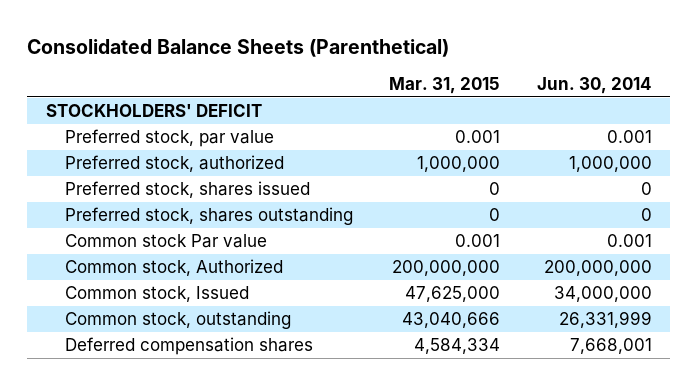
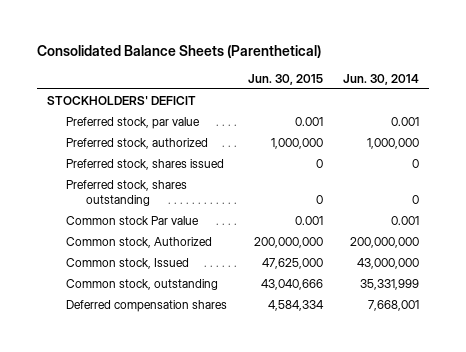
- | Mar. 31, 2015 | Jun. 30, 2014
+ | Jun. 30, 2015 | Jun. 30, 2014
- Common stock, Issued | 47,625,000 | 34,000,000
- Common stock, outstanding | 43,040,666 | 26,331,999
+ Common stock, Issued | 47,625,000 | 43,000,000
+ Common stock, outstanding | 43,040,666 | 35,331,999

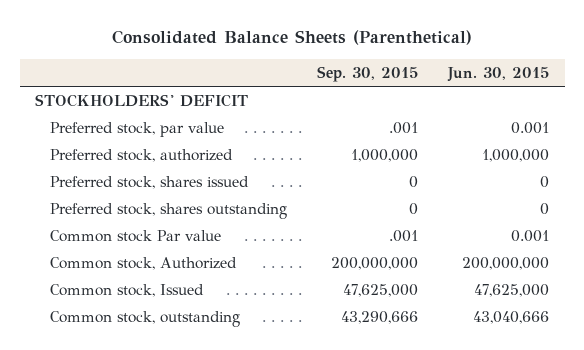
- | Jun. 30, 2015 | Jun. 30, 2014
+ | Sep. 30, 2015 | Jun. 30, 2015
- Deferred compensation shares | 4,584,334 | 7,668,001

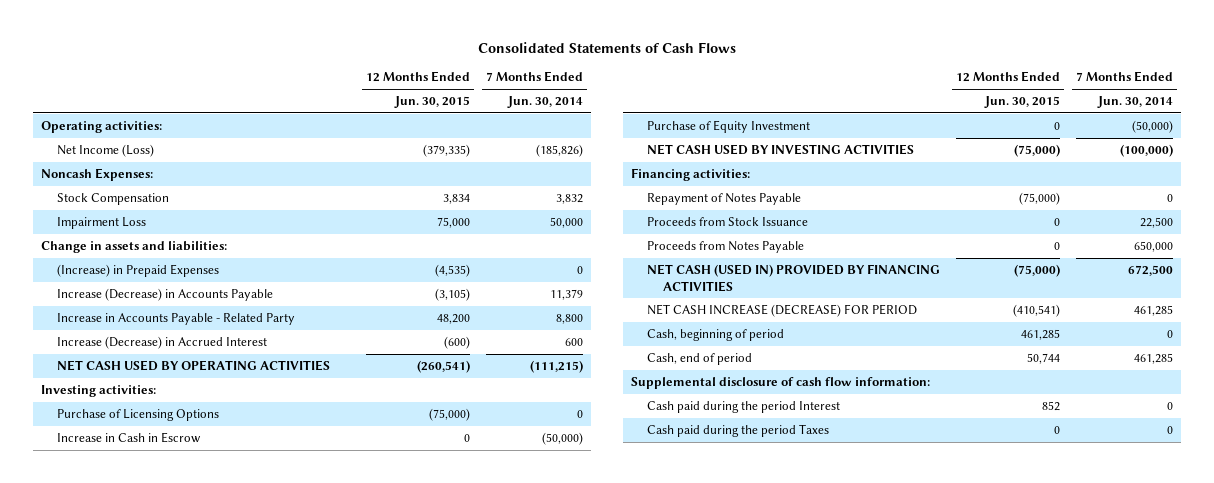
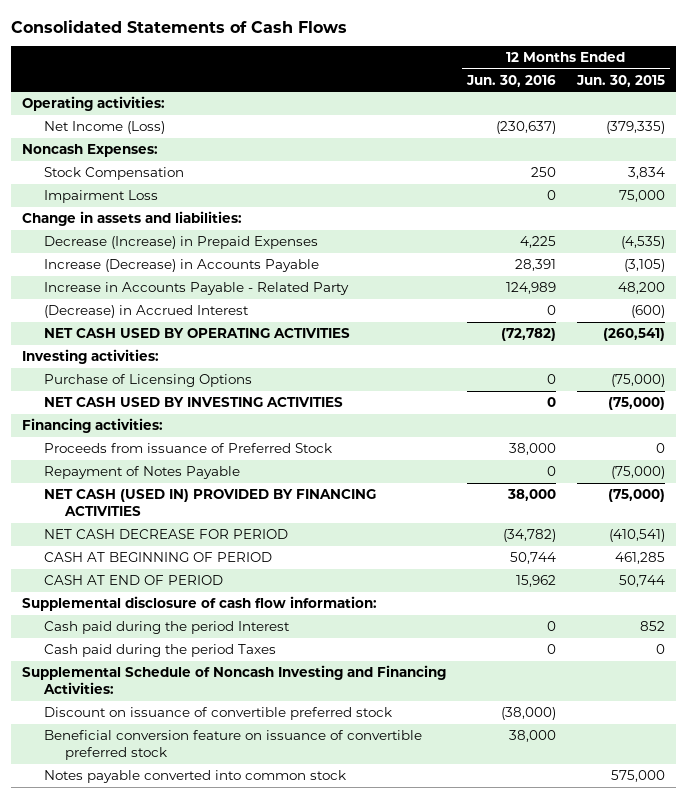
- | 12 Months Ended Jun. 30, 2015 | 7 Months Ended Jun. 30, 2014
+ | 12 Months Ended Jun. 30, 2016 | 12 Months Ended Jun. 30, 2015
- (Increase) in Prepaid Expenses | (4,535) | 0
+ Decrease (Increase) in Prepaid Expenses | 4,225 | (4,535)
- Increase (Decrease) in Accrued Interest | (600) | 600
+ (Decrease) in Accrued Interest | 0 | (600)
- Increase in Cash in Escrow | 0 | (50,000)
- Purchase of Equity Investment | 0 | (50,000)
+ Proceeds from issuance of Preferred Stock | 38,000 | 0
- Proceeds from Stock Issuance | 0 | 22,500
- Proceeds from Notes Payable | 0 | 650,000
- NET CASH INCREASE (DECREASE) FOR PERIOD | (410,541) | 461,285
- Cash, beginning of period | 461,285 | 0
- Cash, end of period | 50,744 | 461,285
+ NET CASH DECREASE FOR PERIOD | (34,782) | (410,541)
+ CASH AT BEGINNING OF PERIOD | 50,744 | 461,285
+ CASH AT END OF PERIOD | 15,962 | 50,744
+ Supplemental Schedule of Noncash Investing and Financing Activities:
+ Discount on issuance of convertible preferred stock | (38,000) |
+ Beneficial conversion feature on issuance of convertible preferred stock | 38,000 |
+ Notes payable converted into common stock | | 575,000

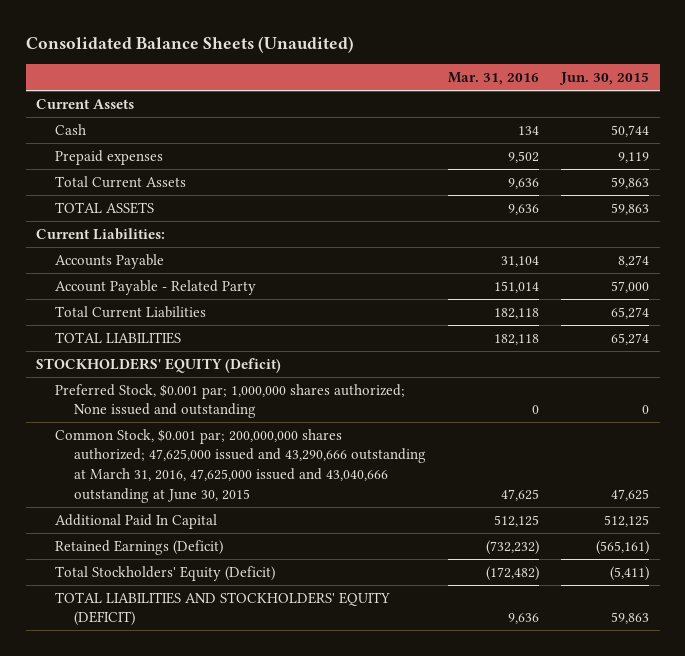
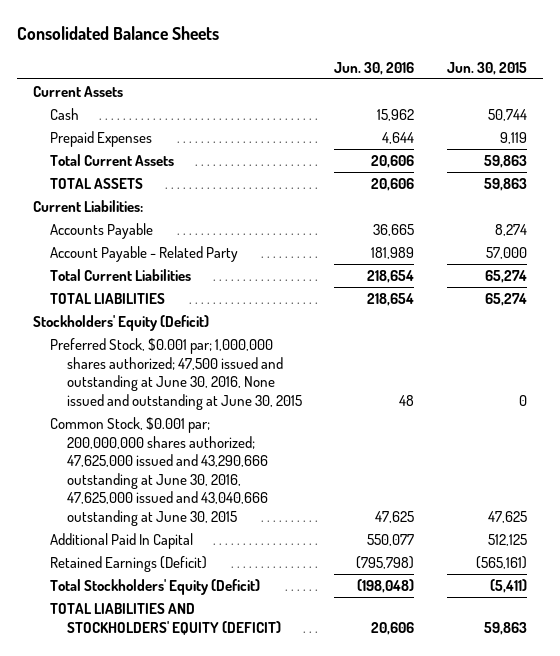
- Consolidated Balance Sheets (Unaudited)
+ Consolidated Balance Sheets
- | Mar. 31, 2016 | Jun. 30, 2015
+ | Jun. 30, 2016 | Jun. 30, 2015
- Prepaid expenses | 9,502 | 9,119
+ Prepaid Expenses | 4,644 | 9,119
- STOCKHOLDERS' EQUITY (Deficit)
- Preferred Stock, $0.001 par; 1,000,000 shares authorized; None issued and outstanding | 0 | 0
- Common Stock, $0.001 par; 200,000,000 shares authorized; 47,625,000 issued and 43,290,666 outstanding at March 31, 2016, 47,625,000 issued and 43,040,666 outstanding at June 30, 2015 | 47,625 | 47,625
+ Stockholders' Equity (Deficit)
+ Preferred Stock, $0.001 par; 1,000,000 shares authorized; 47,500 issued and outstanding at June 30, 2016, None issued and outstanding at June 30, 2015 | 48 | 0
+ Common Stock, $0.001 par; 200,000,000 shares authorized; 47,625,000 issued and 43,290,666 outstanding at June 30, 2016, 47,625,000 issued and 43,040,666 outstanding at June 30, 2015 | 47,625 | 47,625

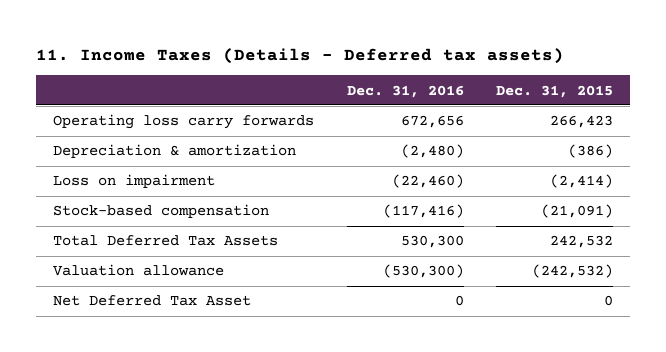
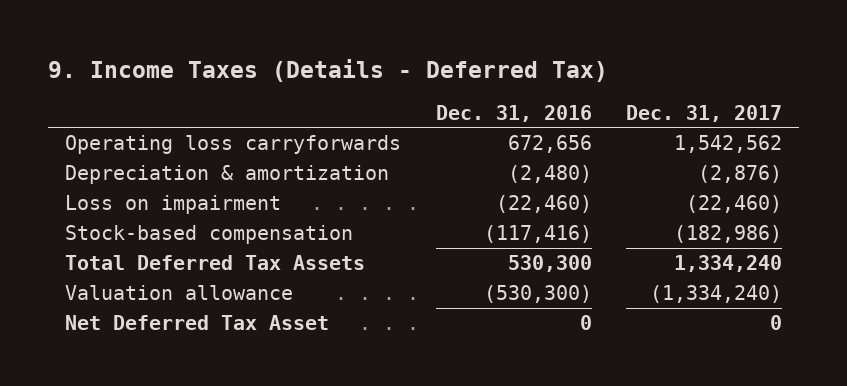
- 11. Income Taxes (Details - Deferred tax assets)
+ 9. Income Taxes (Details - Deferred Tax)
- | Dec. 31, 2016 | Dec. 31, 2015
+ | Dec. 31, 2016 | Dec. 31, 2017
- Operating loss carry forwards | 672,656 | 266,423
+ Operating loss carryforwards | 672,656 | 1,542,562

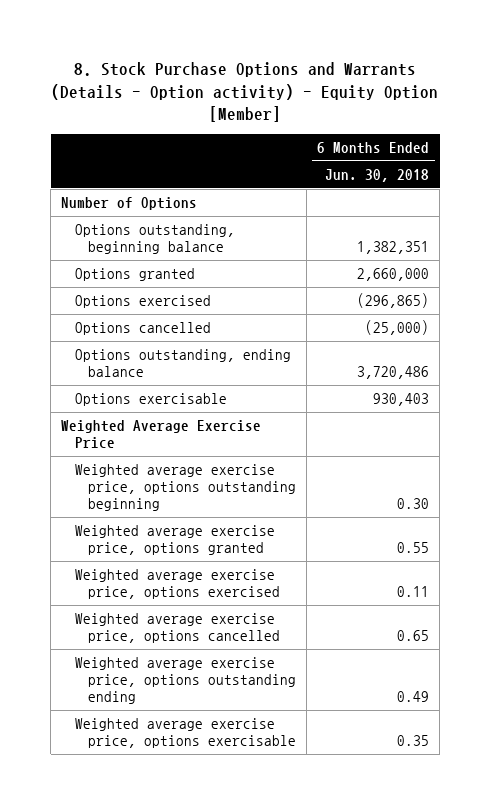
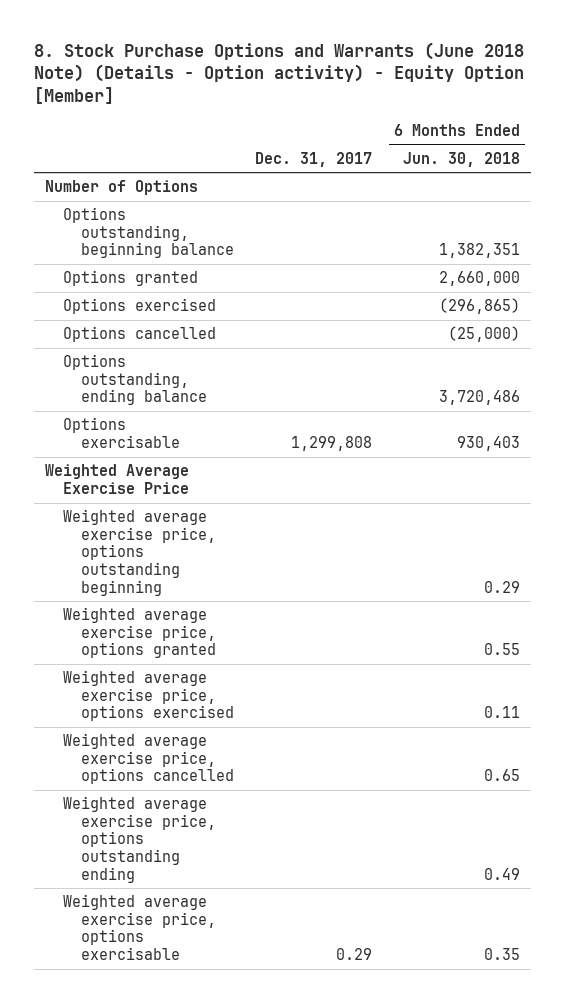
- 8. Stock Purchase Options and Warrants (Details - Option activity) - Equity Option [Member]
+ 8. Stock Purchase Options and Warrants (June 2018 Note) (Details - Option activity) - Equity Option [Member]
- | 6 Months Ended Jun. 30, 2018
+ | Dec. 31, 2017 | 6 Months Ended Jun. 30, 2018
- Weighted average exercise price, options outstanding beginning | 0.30
+ Weighted average exercise price, options outstanding beginning | | 0.29

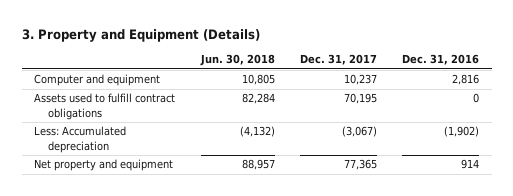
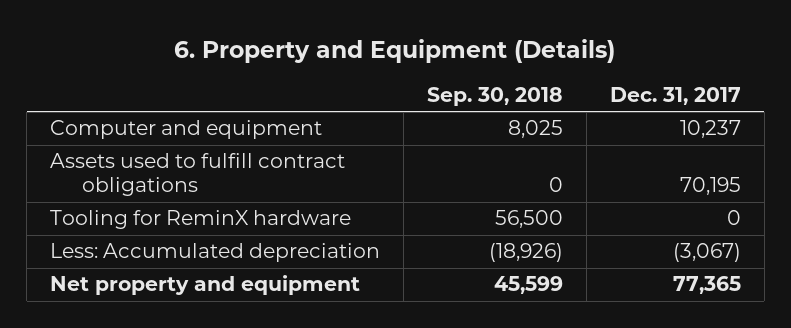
- 3. Property and Equipment (Details)
+ 6. Property and Equipment (Details)
- | Jun. 30, 2018 | Dec. 31, 2017 | Dec. 31, 2016
+ | Sep. 30, 2018 | Dec. 31, 2017
+ Tooling for ReminX hardware | 56,500 | 0

